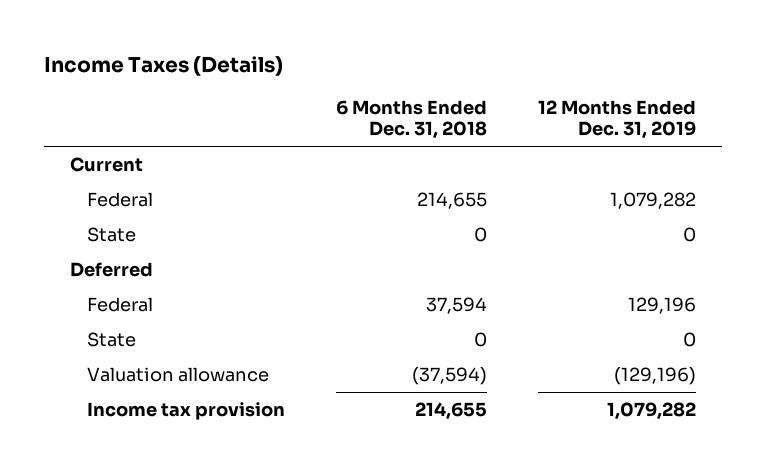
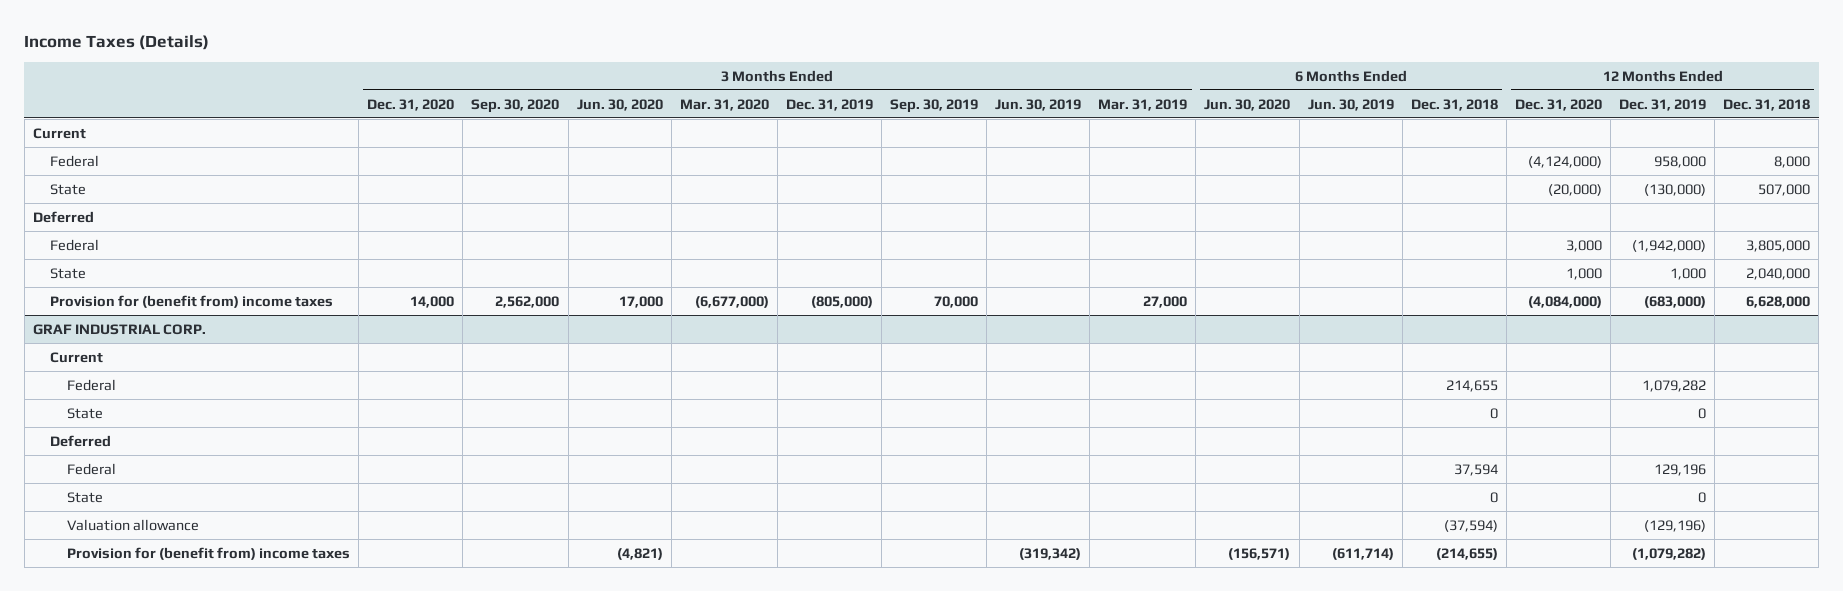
- | 6 Months Ended Dec. 31, 2018 | 12 Months Ended Dec. 31, 2019
+ | 3 Months Ended Dec. 31, 2020 | 3 Months Ended Sep. 30, 2020 | 3 Months Ended Jun. 30, 2020 | 3 Months Ended Mar. 31, 2020 | 3 Months Ended Dec. 31, 2019 | 3 Months Ended Sep. 30, 2019 | 3 Months Ended Jun. 30, 2019 | 3 Months Ended Mar. 31, 2019 | 6 Months Ended Jun. 30, 2020 | 6 Months Ended Jun. 30, 2019 | 6 Months Ended Dec. 31, 2018 | 12 Months Ended Dec. 31, 2020 | 12 Months Ended Dec. 31, 2019 | 12 Months Ended Dec. 31, 2018
+ Federal | | | | | | | | | | | | (4,124,000) | 958,000 | 8,000
+ State | | | | | | | | | | | | (20,000) | (130,000) | 507,000
+ Deferred
+ Federal | | | | | | | | | | | | 3,000 | (1,942,000) | 3,805,000
+ State | | | | | | | | | | | | 1,000 | 1,000 | 2,040,000
+ Provision for (benefit from) income taxes | 14,000 | 2,562,000 | 17,000 | (6,677,000) | (805,000) | 70,000 | | 27,000 | | | | (4,084,000) | (683,000) | 6,628,000
+ GRAF INDUSTRIAL CORP.
+ Current
- Income tax provision | 214,655 | 1,079,282
+ Provision for (benefit from) income taxes | | | (4,821) | | | | (319,342) | | (156,571) | (611,714) | (214,655) | | (1,079,282) |

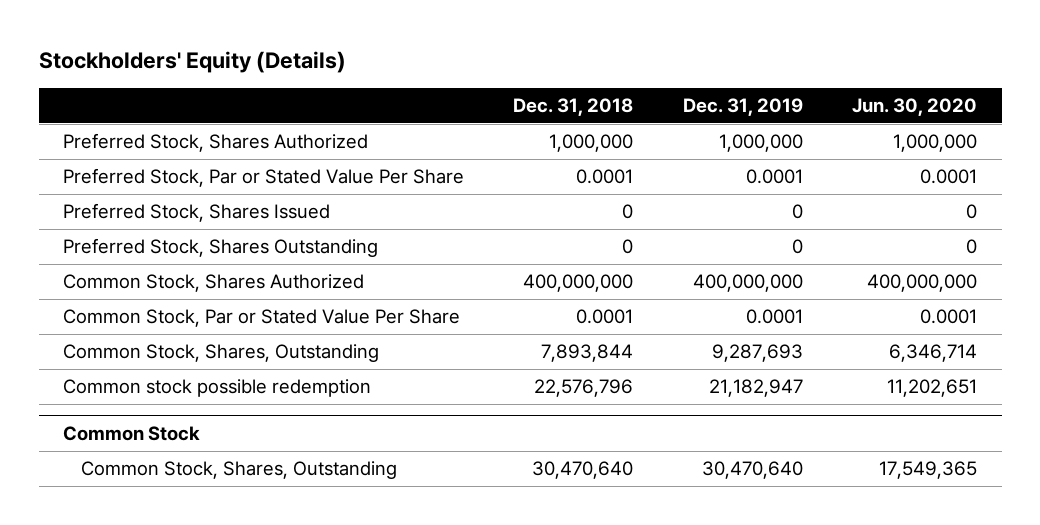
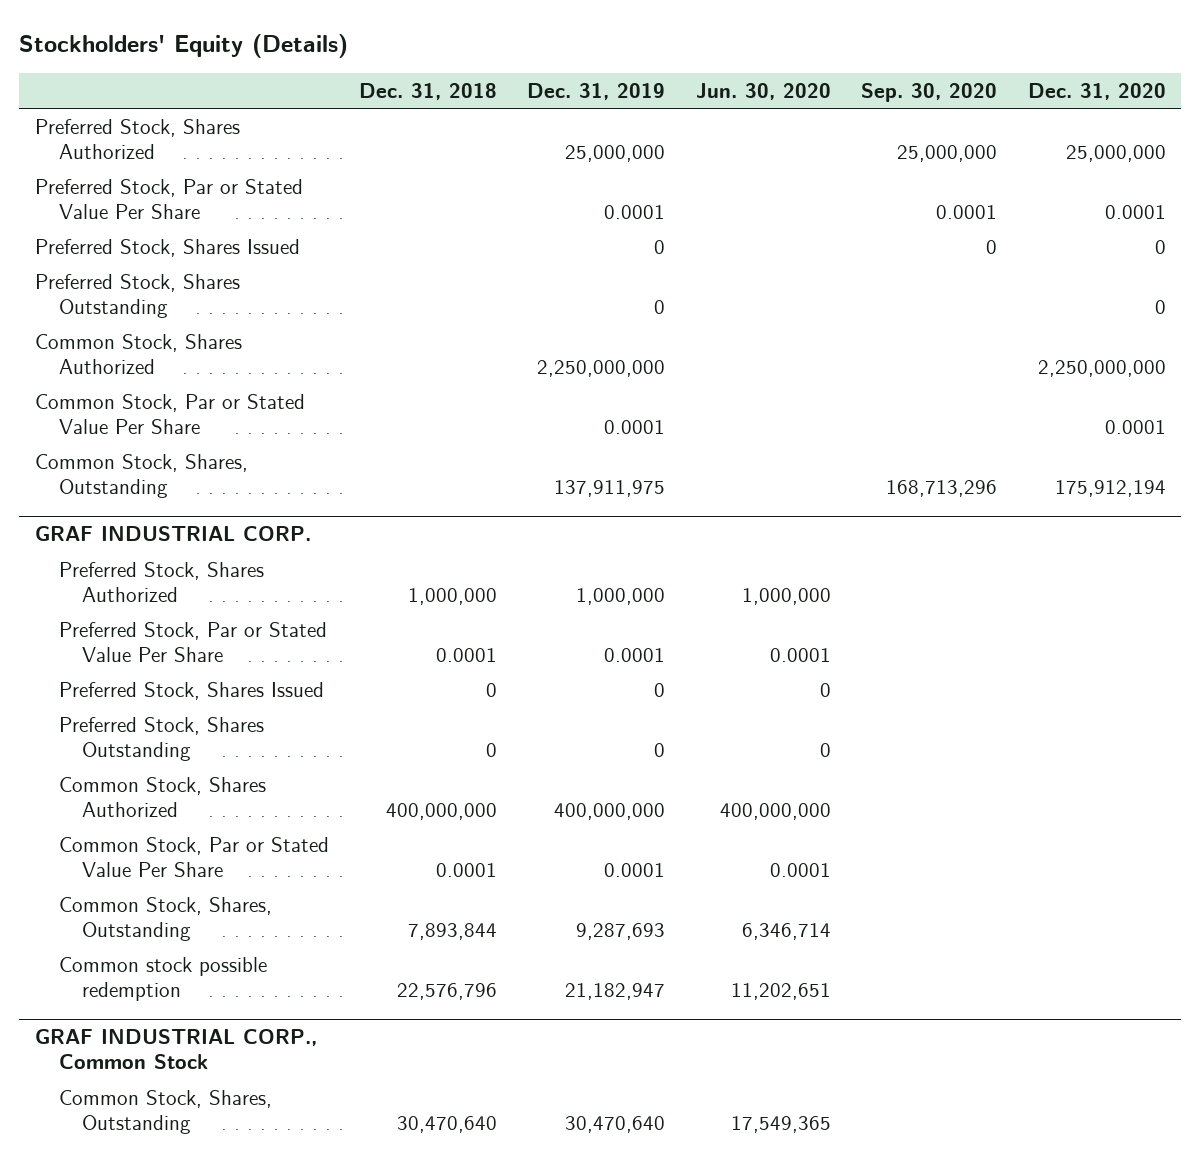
- | Dec. 31, 2018 | Dec. 31, 2019 | Jun. 30, 2020
+ | Dec. 31, 2018 | Dec. 31, 2019 | Jun. 30, 2020 | Sep. 30, 2020 | Dec. 31, 2020
+ Preferred Stock, Shares Authorized | | 25,000,000 | | 25,000,000 | 25,000,000
+ Preferred Stock, Par or Stated Value Per Share | | 0.0001 | | 0.0001 | 0.0001
+ Preferred Stock, Shares Issued | | 0 | | 0 | 0
+ Preferred Stock, Shares Outstanding | | 0 | | | 0
+ Common Stock, Shares Authorized | | 2,250,000,000 | | | 2,250,000,000
+ Common Stock, Par or Stated Value Per Share | | 0.0001 | | | 0.0001
+ Common Stock, Shares, Outstanding | | 137,911,975 | | 168,713,296 | 175,912,194
+ GRAF INDUSTRIAL CORP.
- Common Stock
+ GRAF INDUSTRIAL CORP., Common Stock

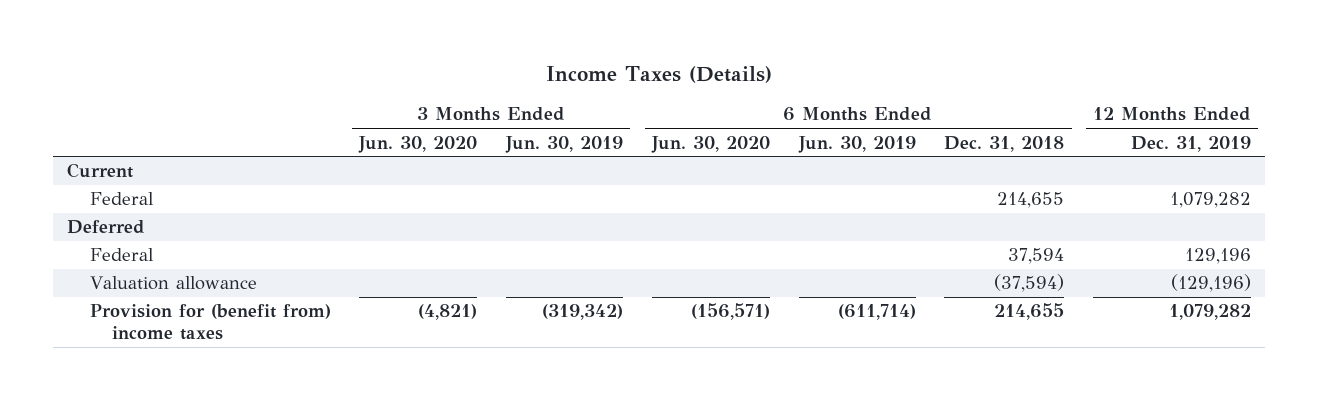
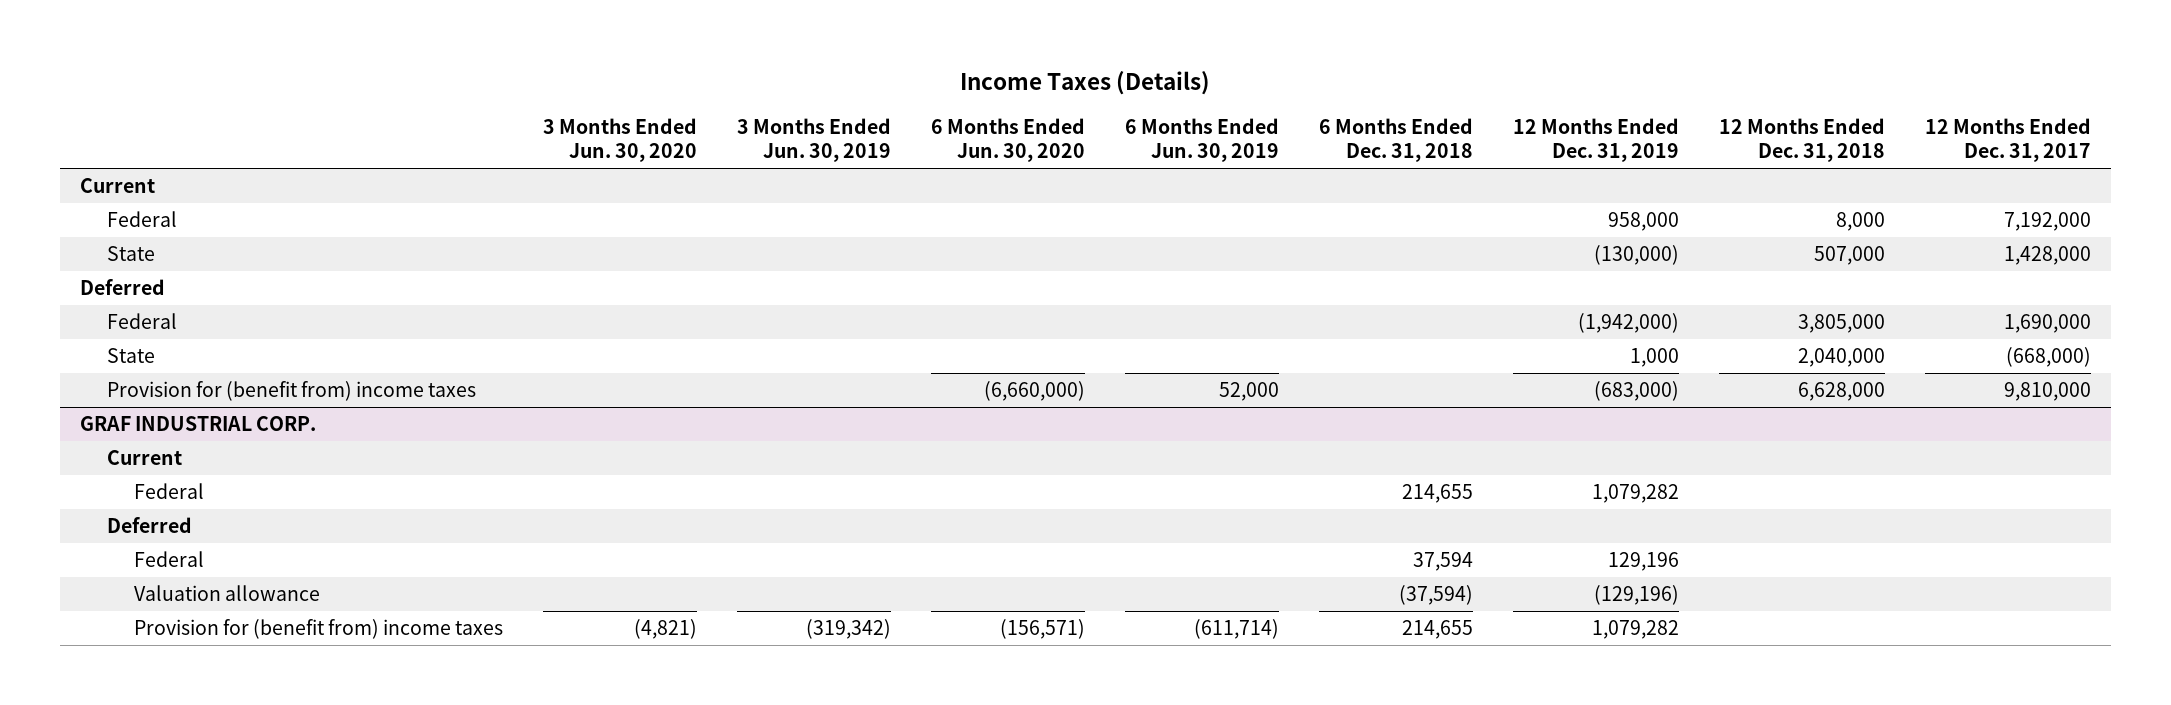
- | 3 Months Ended Jun. 30, 2020 | 3 Months Ended Jun. 30, 2019 | 6 Months Ended Jun. 30, 2020 | 6 Months Ended Jun. 30, 2019 | 6 Months Ended Dec. 31, 2018 | 12 Months Ended Dec. 31, 2019
+ | 3 Months Ended Jun. 30, 2020 | 3 Months Ended Jun. 30, 2019 | 6 Months Ended Jun. 30, 2020 | 6 Months Ended Jun. 30, 2019 | 6 Months Ended Dec. 31, 2018 | 12 Months Ended Dec. 31, 2019 | 12 Months Ended Dec. 31, 2018 | 12 Months Ended Dec. 31, 2017
+ Federal | | | | | | 958,000 | 8,000 | 7,192,000
+ State | | | | | | (130,000) | 507,000 | 1,428,000
+ Deferred
+ Federal | | | | | | (1,942,000) | 3,805,000 | 1,690,000
+ State | | | | | | 1,000 | 2,040,000 | (668,000)
+ Provision for (benefit from) income taxes | | | (6,660,000) | 52,000 | | (683,000) | 6,628,000 | 9,810,000
+ GRAF INDUSTRIAL CORP.
+ Current

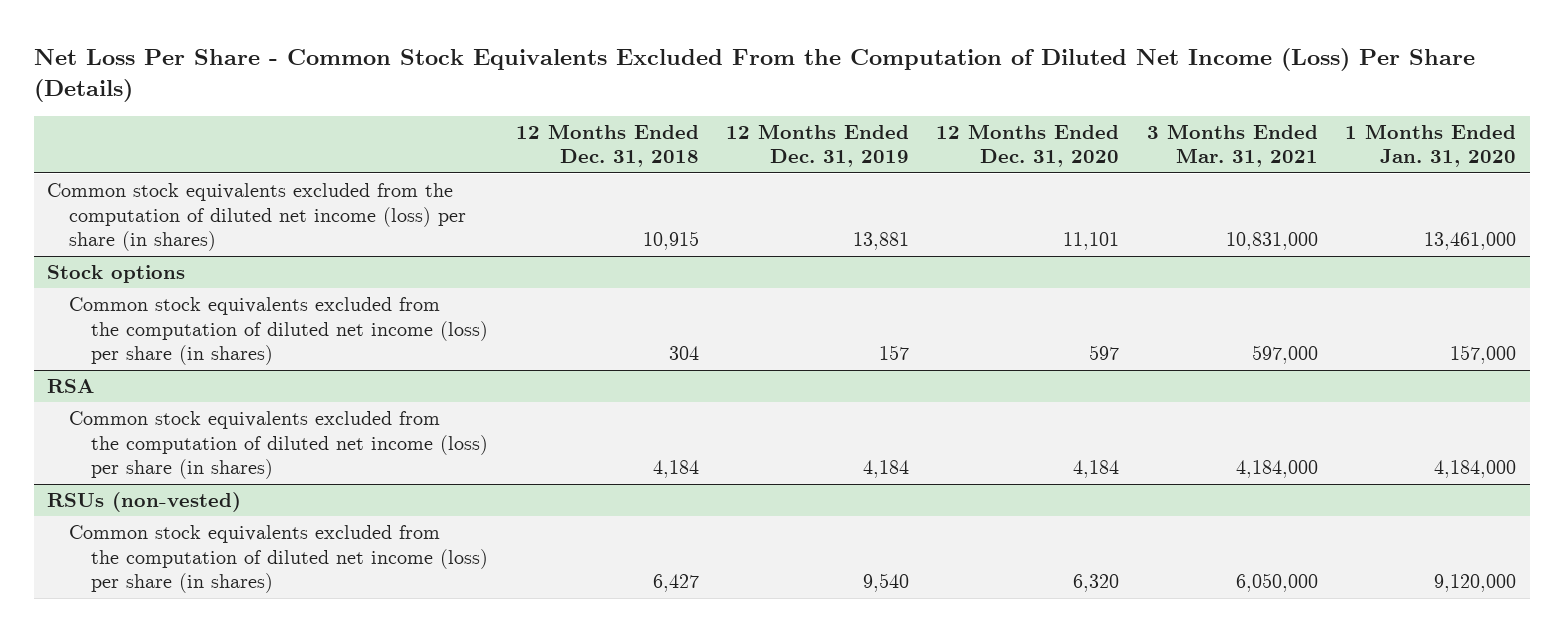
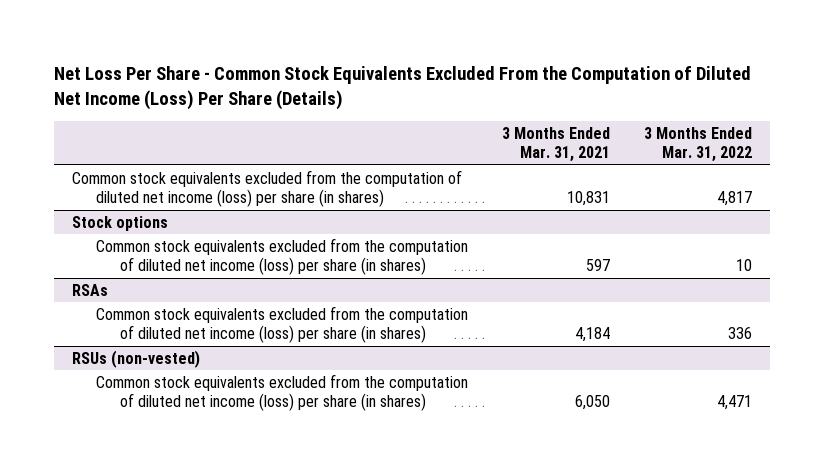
- | 12 Months Ended Dec. 31, 2018 | 12 Months Ended Dec. 31, 2019 | 12 Months Ended Dec. 31, 2020 | 3 Months Ended Mar. 31, 2021 | 1 Months Ended Jan. 31, 2020
+ | 3 Months Ended Mar. 31, 2021 | 3 Months Ended Mar. 31, 2022
- Common stock equivalents excluded from the computation of diluted net income (loss) per share (in shares) | 10,915 | 13,881 | 11,101 | 10,831,000 | 13,461,000
+ Common stock equivalents excluded from the computation of diluted net income (loss) per share (in shares) | 10,831 | 4,817
@ Stock options
- Common stock equivalents excluded from the computation of diluted net income (loss) per share (in shares) | 304 | 157 | 597 | 597,000 | 157,000
- RSA
- Common stock equivalents excluded from the computation of diluted net income (loss) per share (in shares) | 4,184 | 4,184 | 4,184 | 4,184,000 | 4,184,000
@ Stock options
+ Common stock equivalents excluded from the computation of diluted net income (loss) per share (in shares) | 597 | 10
+ RSAs
+ Common stock equivalents excluded from the computation of diluted net income (loss) per share (in shares) | 4,184 | 336
@ RSUs (non-vested)
- Common stock equivalents excluded from the computation of diluted net income (loss) per share (in shares) | 6,427 | 9,540 | 6,320 | 6,050,000 | 9,120,000
+ Common stock equivalents excluded from the computation of diluted net income (loss) per share (in shares) | 6,050 | 4,471

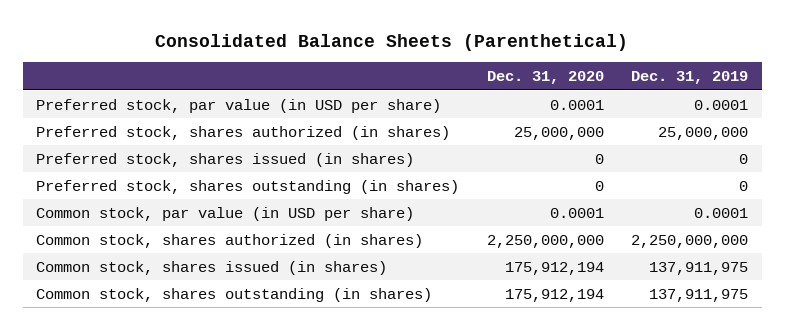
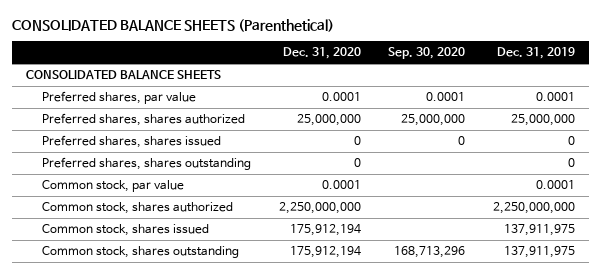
- Consolidated Balance Sheets (Parenthetical)
+ CONSOLIDATED BALANCE SHEETS (Parenthetical)
- | Dec. 31, 2020 | Dec. 31, 2019
+ | Dec. 31, 2020 | Sep. 30, 2020 | Dec. 31, 2019
- Preferred stock, par value (in USD per share) | 0.0001 | 0.0001
- Preferred stock, shares authorized (in shares) | 25,000,000 | 25,000,000
- Preferred stock, shares issued (in shares) | 0 | 0
- Preferred stock, shares outstanding (in shares) | 0 | 0
- Common stock, par value (in USD per share) | 0.0001 | 0.0001
- Common stock, shares authorized (in shares) | 2,250,000,000 | 2,250,000,000
- Common stock, shares issued (in shares) | 175,912,194 | 137,911,975
- Common stock, shares outstanding (in shares) | 175,912,194 | 137,911,975
+ CONSOLIDATED BALANCE SHEETS
+ Preferred shares, par value | 0.0001 | 0.0001 | 0.0001
+ Preferred shares, shares authorized | 25,000,000 | 25,000,000 | 25,000,000
+ Preferred shares, shares issued | 0 | 0 | 0
+ Preferred shares, shares outstanding | 0 | | 0
+ Common stock, par value | 0.0001 | | 0.0001
+ Common stock, shares authorized | 2,250,000,000 | | 2,250,000,000
+ Common stock, shares issued | 175,912,194 | | 137,911,975
+ Common stock, shares outstanding | 175,912,194 | 168,713,296 | 137,911,975

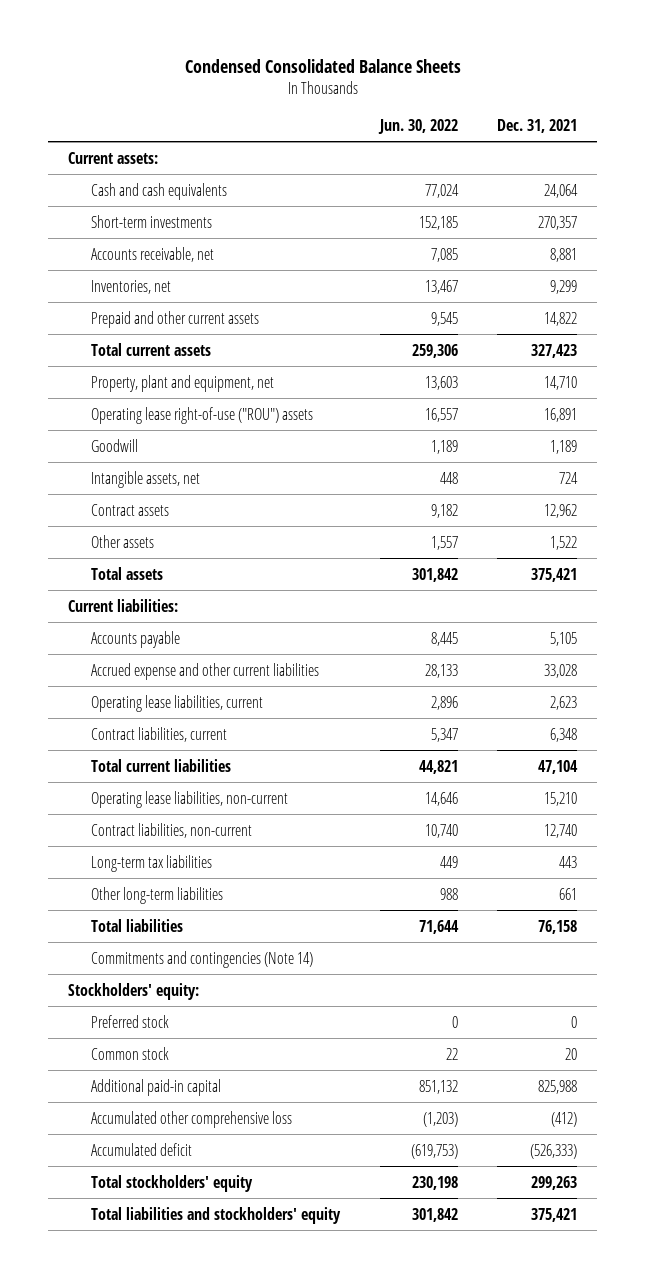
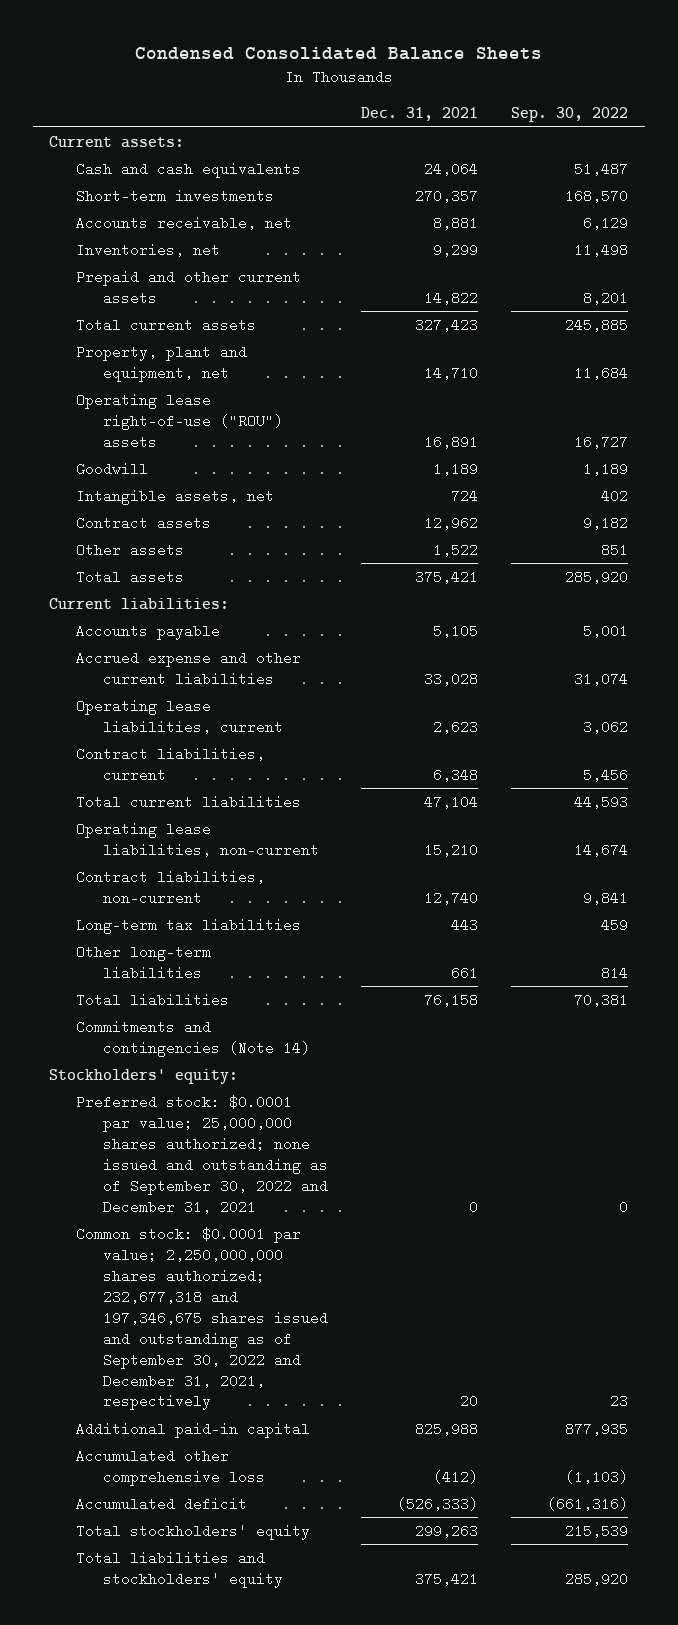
- | Jun. 30, 2022 | Dec. 31, 2021
+ | Dec. 31, 2021 | Sep. 30, 2022
- Preferred stock | 0 | 0
- Common stock | 22 | 20
+ Preferred stock: $0.0001 par value; 25,000,000 shares authorized; none issued and outstanding as of September 30, 2022 and December 31, 2021 | 0 | 0
+ Common stock: $0.0001 par value; 2,250,000,000 shares authorized; 232,677,318 and 197,346,675 shares issued and outstanding as of September 30, 2022 and December 31, 2021, respectively | 20 | 23

